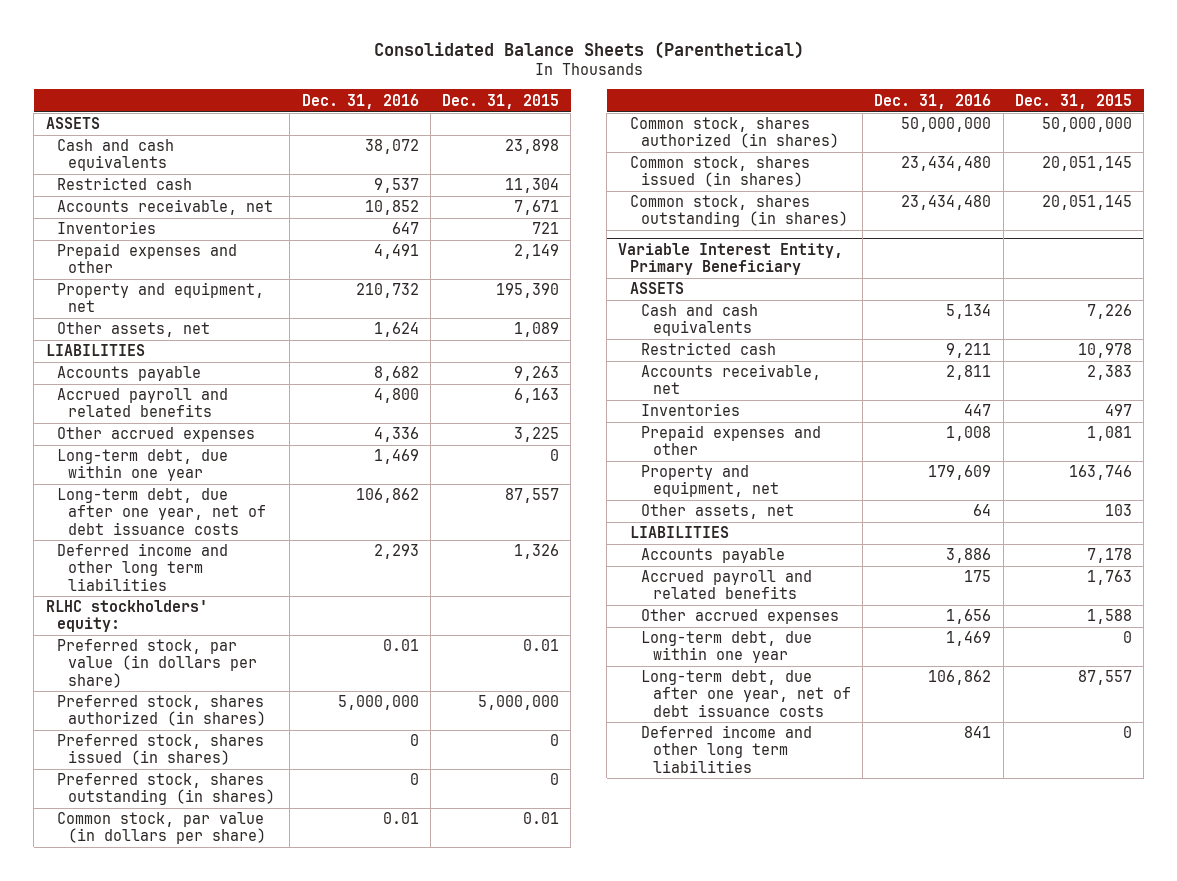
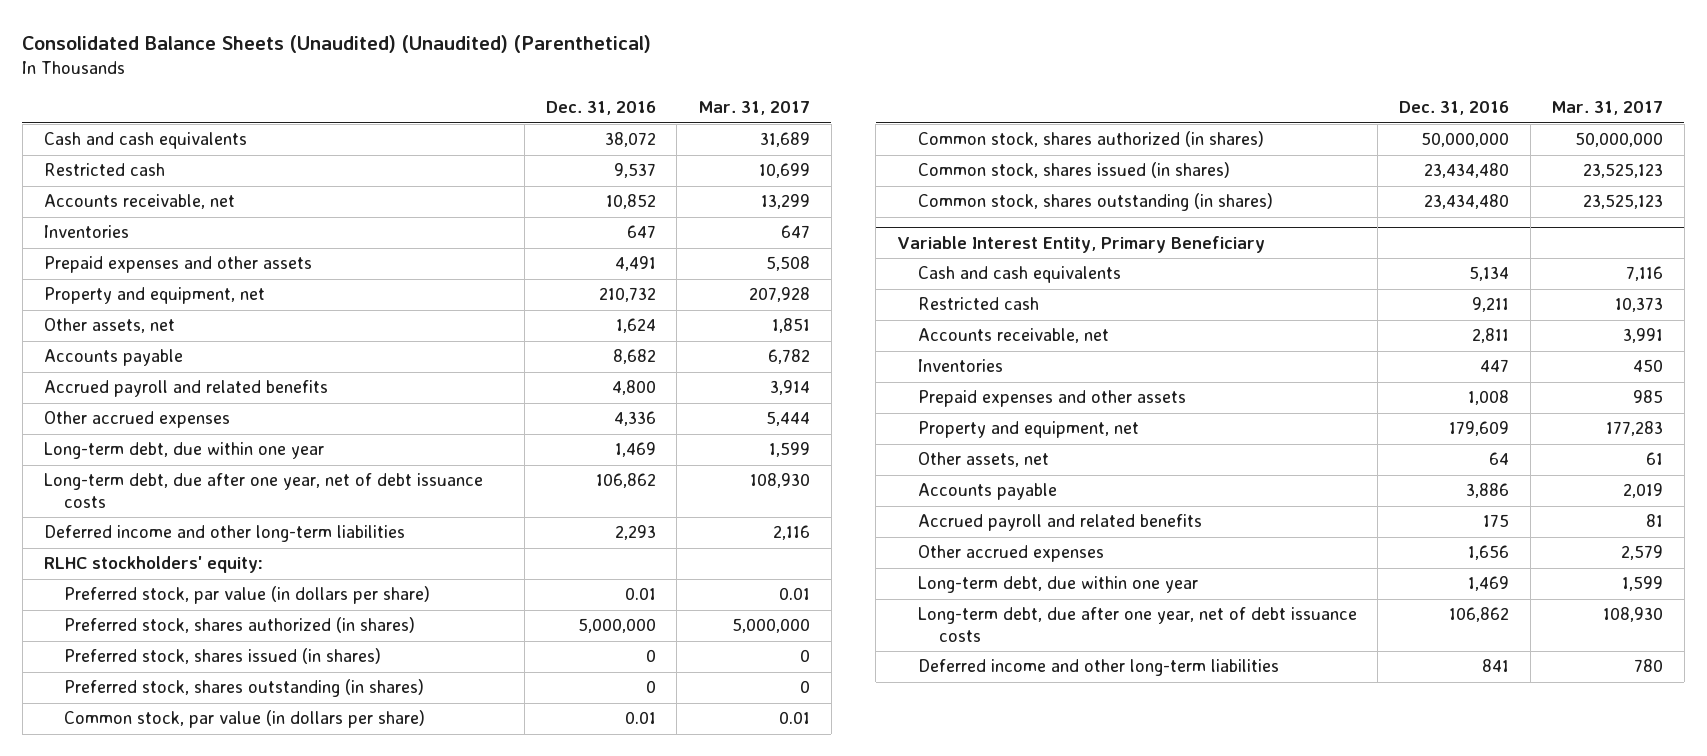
- Consolidated Balance Sheets (Parenthetical)
+ Consolidated Balance Sheets (Unaudited) (Unaudited) (Parenthetical)
- | Dec. 31, 2016 | Dec. 31, 2015
+ | Dec. 31, 2016 | Mar. 31, 2017
- ASSETS
- Prepaid expenses and other | 4,491 | 2,149
+ Prepaid expenses and other assets | 4,491 | 5,508
- LIABILITIES
- Deferred income and other long term liabilities | 2,293 | 1,326
+ Deferred income and other long-term liabilities | 2,293 | 2,116
@ Variable Interest Entity, Primary Beneficiary
- ASSETS
- Prepaid expenses and other | 1,008 | 1,081
+ Prepaid expenses and other assets | 1,008 | 985
- LIABILITIES
- Deferred income and other long term liabilities | 841 | 0
+ Deferred income and other long-term liabilities | 841 | 780

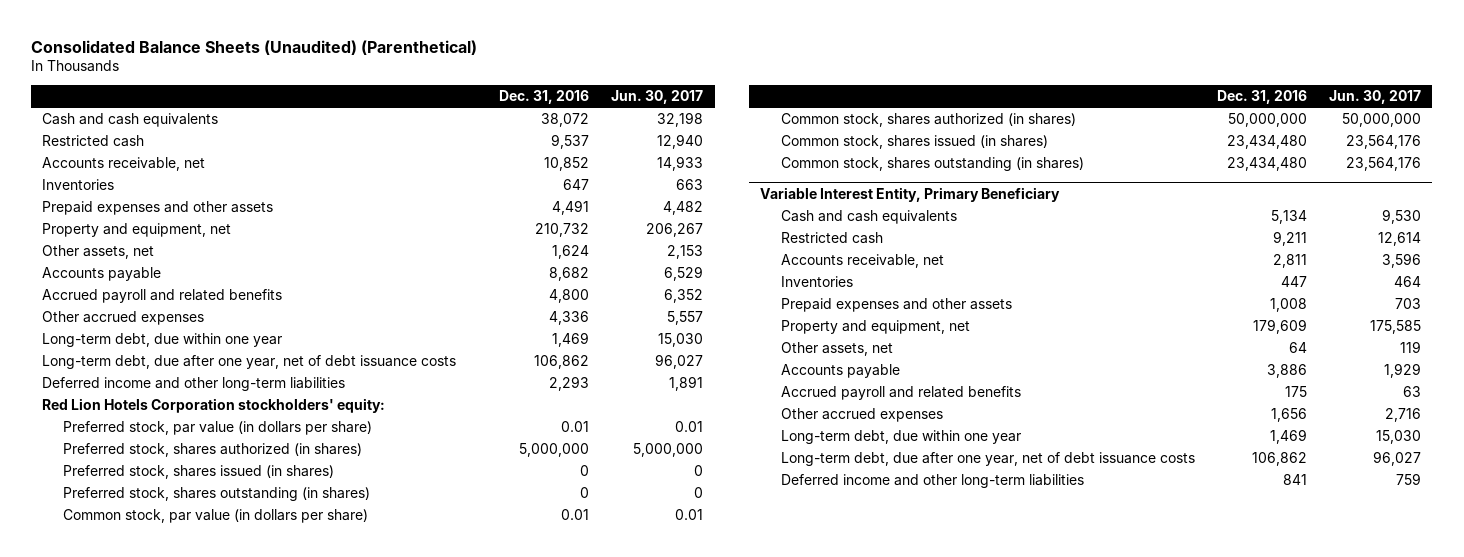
- Consolidated Balance Sheets (Unaudited) (Unaudited) (Parenthetical)
+ Consolidated Balance Sheets (Unaudited) (Parenthetical)
- | Dec. 31, 2016 | Mar. 31, 2017
+ | Dec. 31, 2016 | Jun. 30, 2017
- RLHC stockholders' equity:
+ Red Lion Hotels Corporation stockholders' equity:

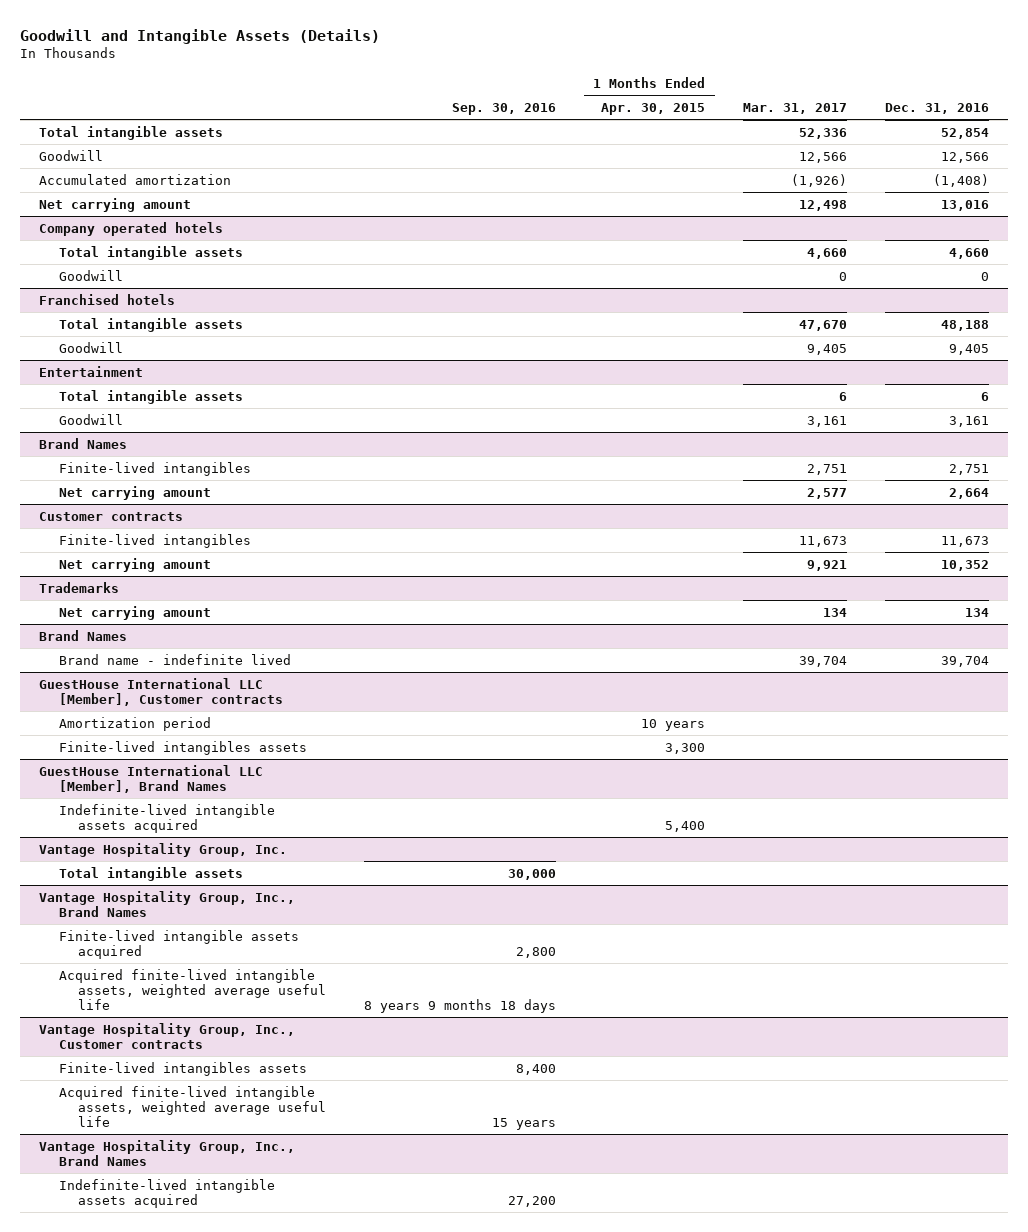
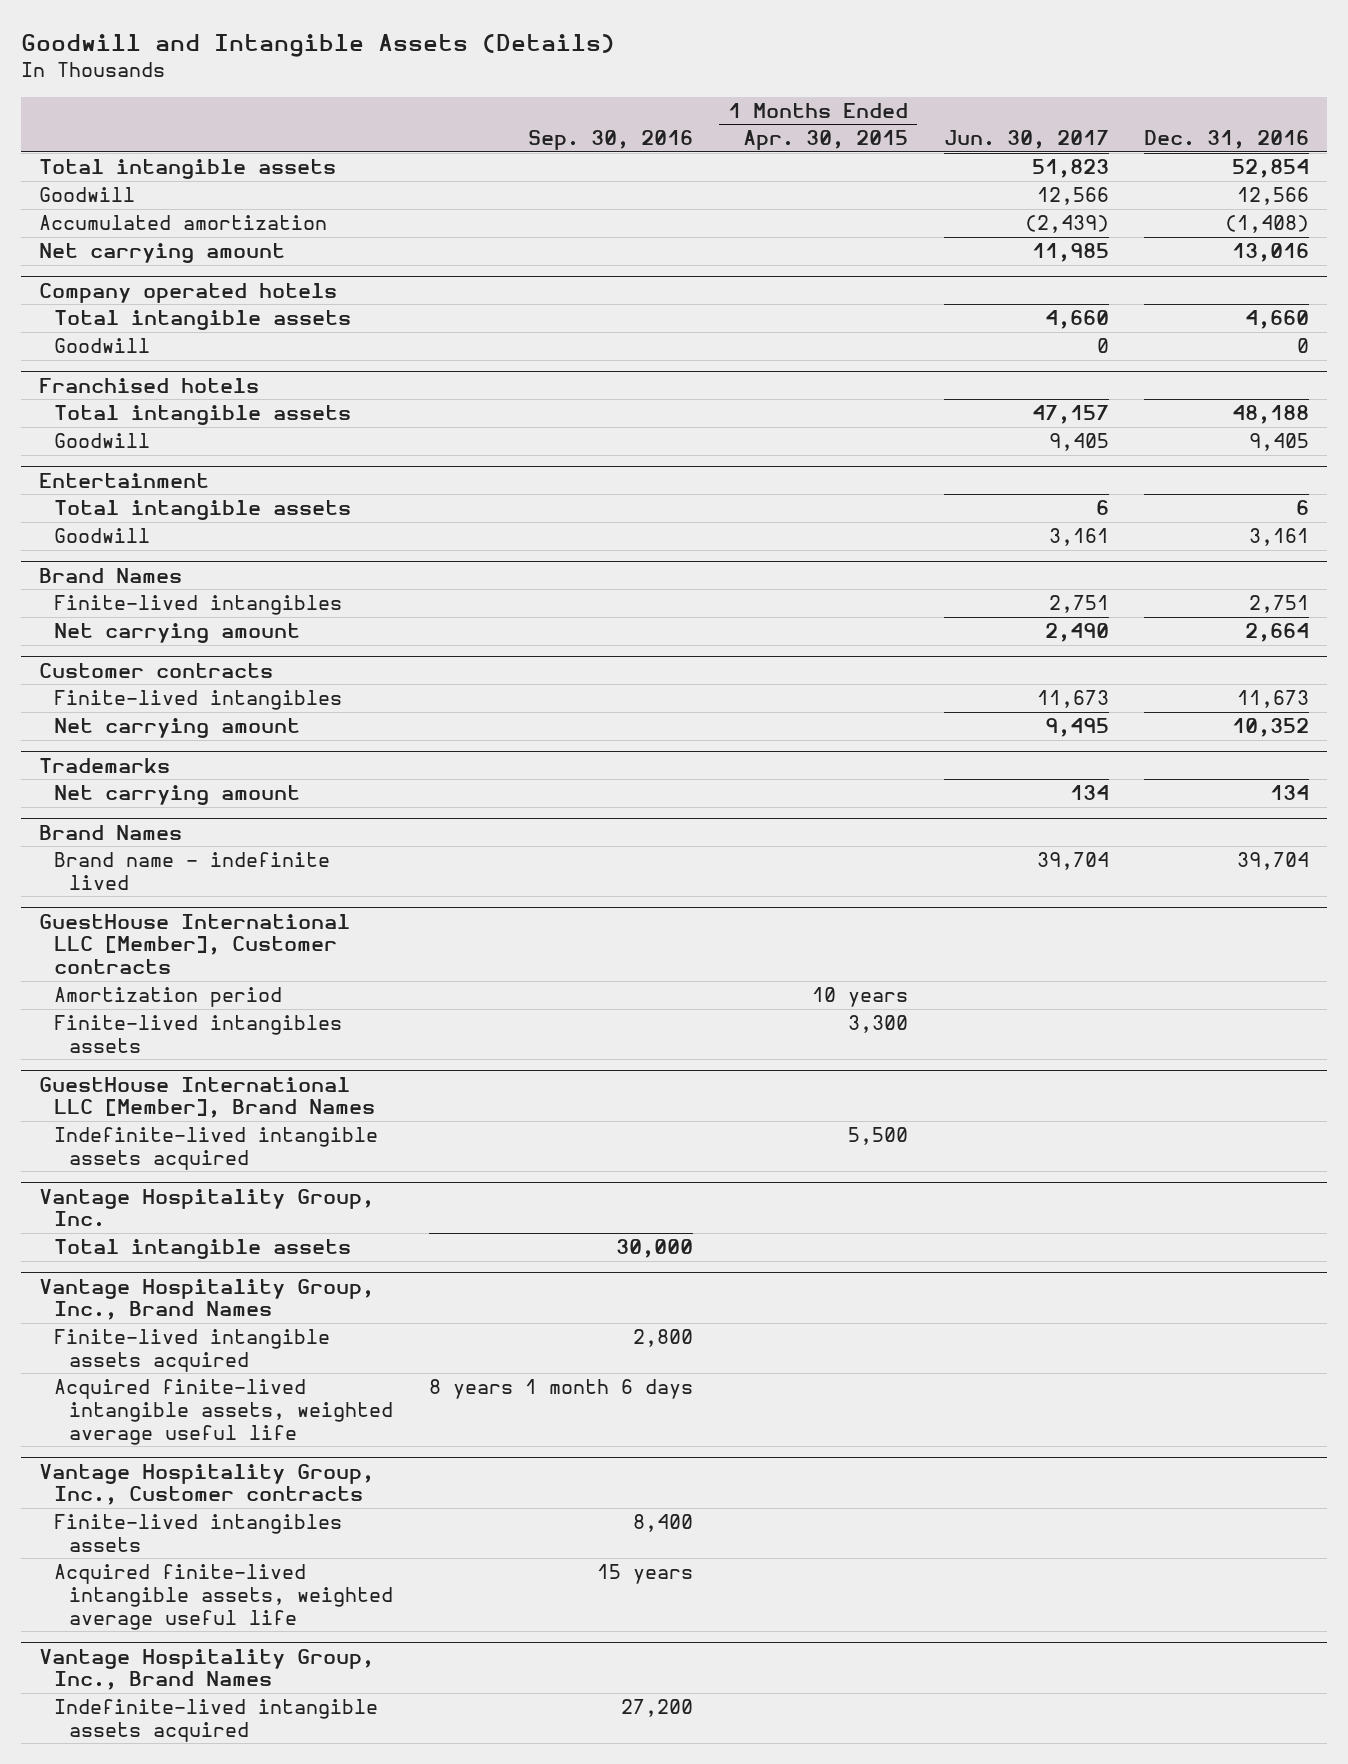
- | Sep. 30, 2016 | 1 Months Ended Apr. 30, 2015 | Mar. 31, 2017 | Dec. 31, 2016
+ | Sep. 30, 2016 | 1 Months Ended Apr. 30, 2015 | Jun. 30, 2017 | Dec. 31, 2016
@ GuestHouse International LLC [Member], Brand Names
- Indefinite-lived intangible assets acquired | | 5,400 | |
+ Indefinite-lived intangible assets acquired | | 5,500 | |
@ Vantage Hospitality Group, Inc., Brand Names
- Acquired finite-lived intangible assets, weighted average useful life | 8 years 9 months 18 days | | |
+ Acquired finite-lived intangible assets, weighted average useful life | 8 years 1 month 6 days | | |

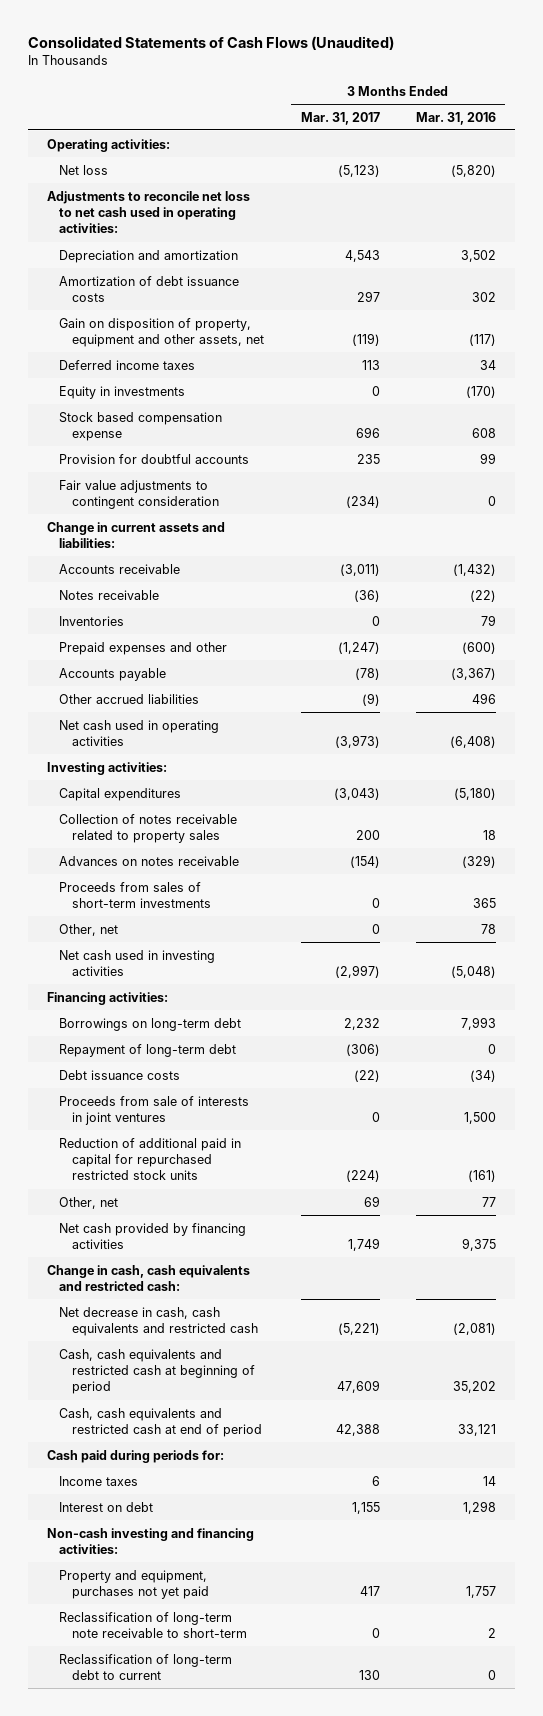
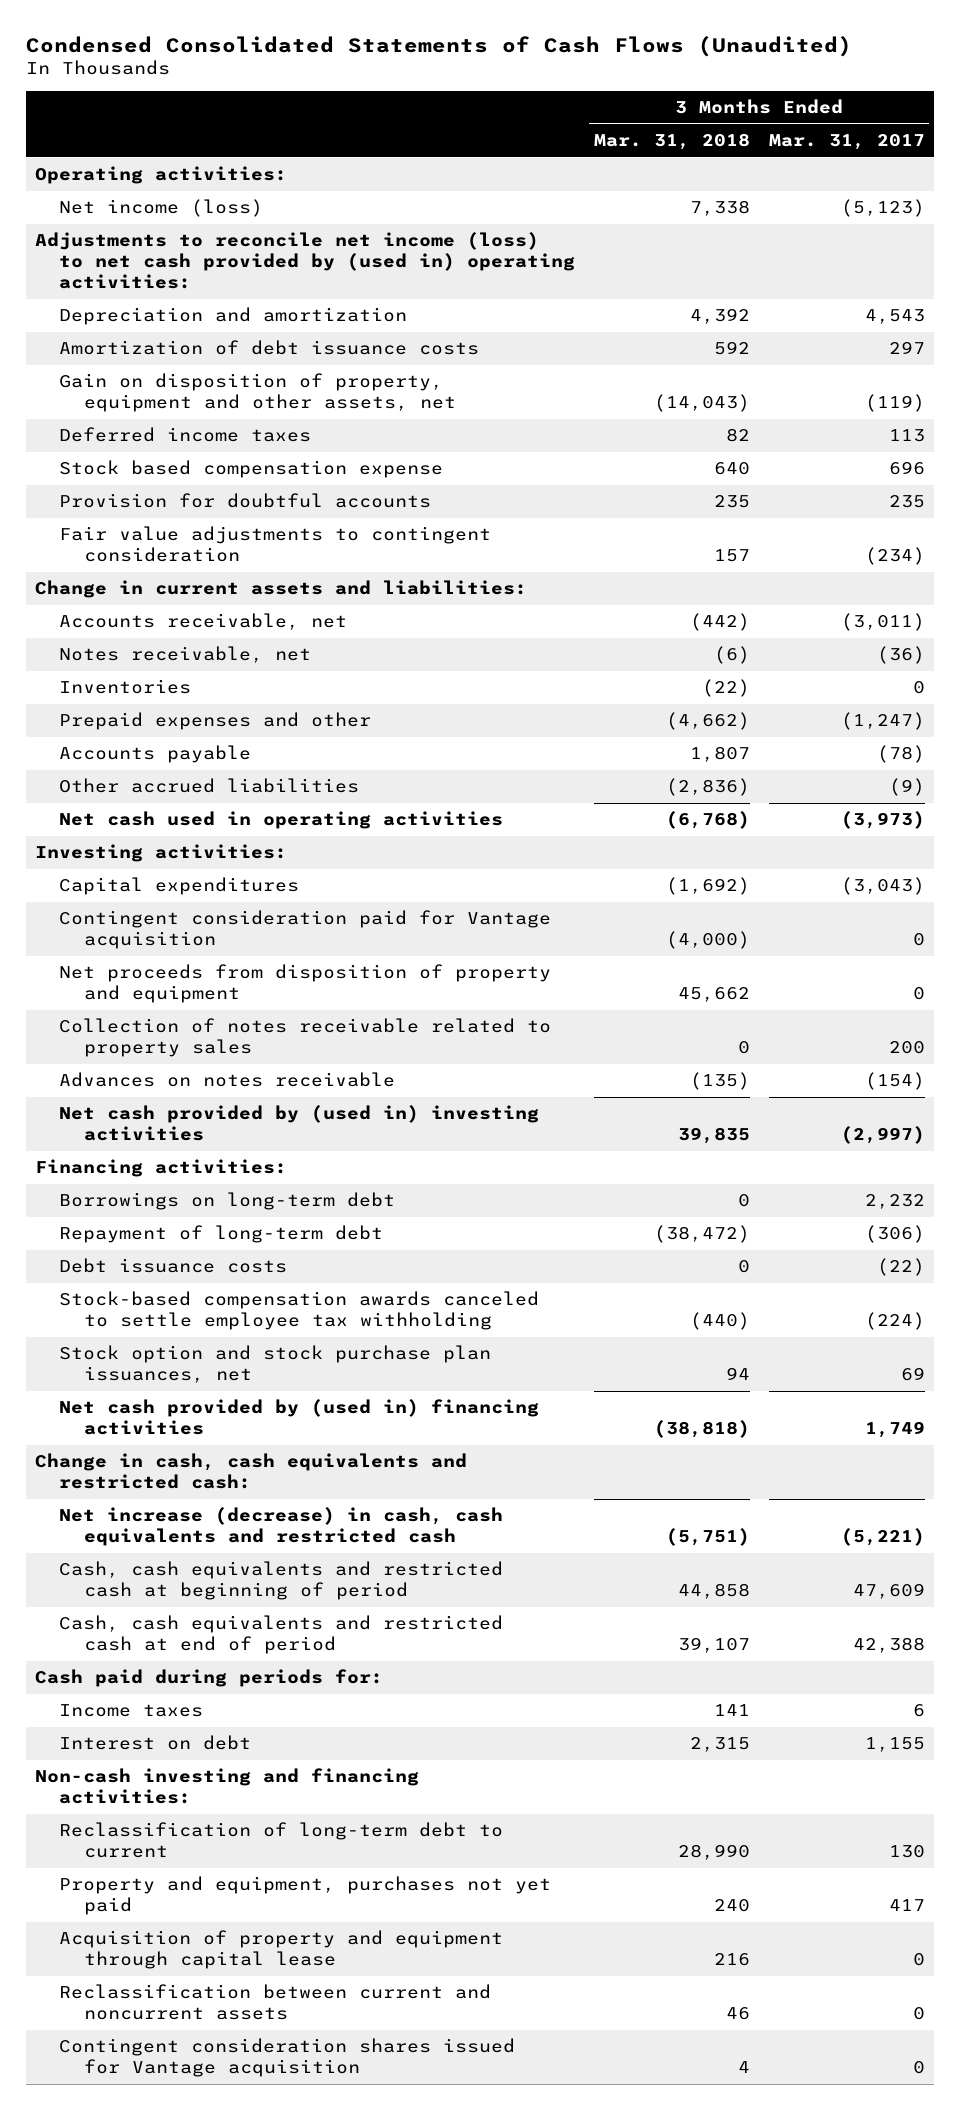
- Consolidated Statements of Cash Flows (Unaudited)
+ Condensed Consolidated Statements of Cash Flows (Unaudited)
- | 3 Months Ended Mar. 31, 2017 | 3 Months Ended Mar. 31, 2016
+ | 3 Months Ended Mar. 31, 2018 | 3 Months Ended Mar. 31, 2017
- Net loss | (5,123) | (5,820)
- Adjustments to reconcile net loss to net cash used in operating activities:
+ Net income (loss) | 7,338 | (5,123)
+ Adjustments to reconcile net income (loss) to net cash provided by (used in) operating activities:
- Equity in investments | 0 | (170)
- Accounts receivable | (3,011) | (1,432)
- Notes receivable | (36) | (22)
+ Accounts receivable, net | (442) | (3,011)
+ Notes receivable, net | (6) | (36)
+ Contingent consideration paid for Vantage acquisition | (4,000) | 0
+ Net proceeds from disposition of property and equipment | 45,662 | 0
- Proceeds from sales of short-term investments | 0 | 365
- Other, net | 0 | 78
- Net cash used in investing activities | (2,997) | (5,048)
+ Net cash provided by (used in) investing activities | 39,835 | (2,997)
- Proceeds from sale of interests in joint ventures | 0 | 1,500
- Reduction of additional paid in capital for repurchased restricted stock units | (224) | (161)
- Other, net | 69 | 77
- Net cash provided by financing activities | 1,749 | 9,375
+ Stock-based compensation awards canceled to settle employee tax withholding | (440) | (224)
+ Stock option and stock purchase plan issuances, net | 94 | 69
+ Net cash provided by (used in) financing activities | (38,818) | 1,749
- Net decrease in cash, cash equivalents and restricted cash | (5,221) | (2,081)
+ Net increase (decrease) in cash, cash equivalents and restricted cash | (5,751) | (5,221)
- Reclassification of long-term note receivable to short-term | 0 | 2
moved down: Property and equipment, purchases not yet paid | 240 | 417
+ Acquisition of property and equipment through capital lease | 216 | 0
+ Reclassification between current and noncurrent assets | 46 | 0
+ Contingent consideration shares issued for Vantage acquisition | 4 | 0

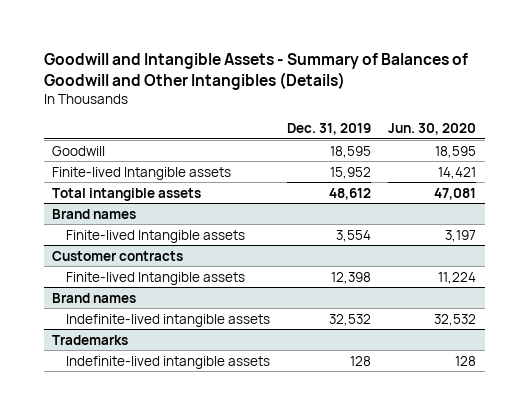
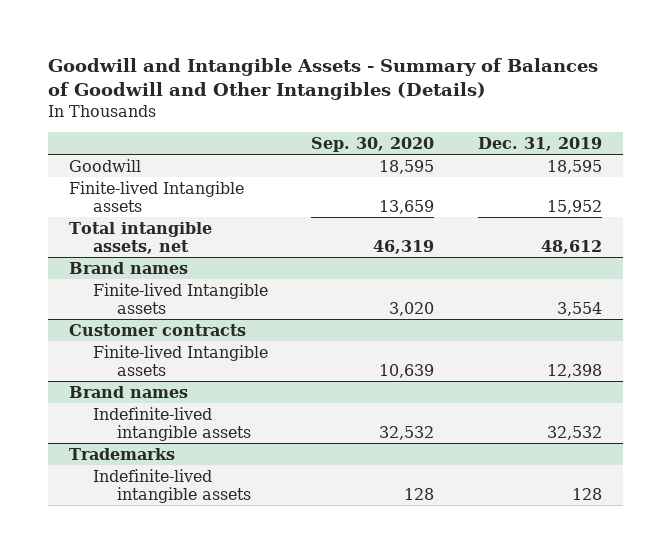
- | Dec. 31, 2019 | Jun. 30, 2020
+ | Sep. 30, 2020 | Dec. 31, 2019
- Total intangible assets | 48,612 | 47,081
+ Total intangible assets, net | 46,319 | 48,612

